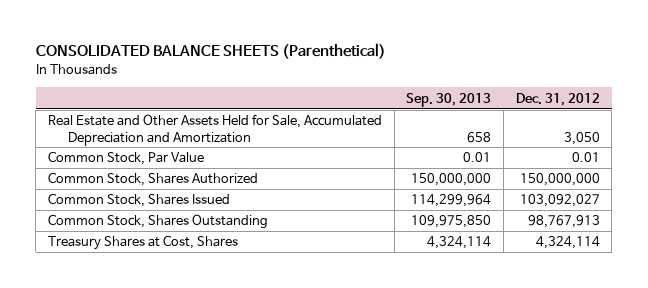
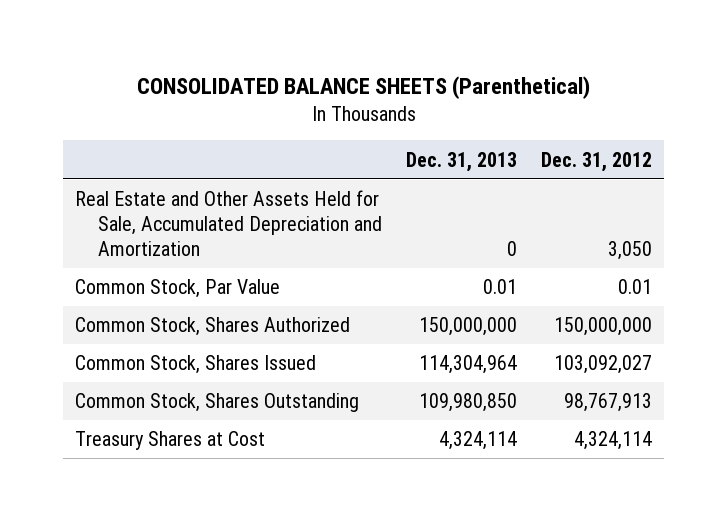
- | Sep. 30, 2013 | Dec. 31, 2012
+ | Dec. 31, 2013 | Dec. 31, 2012
- Treasury Shares at Cost, Shares | 4,324,114 | 4,324,114
+ Treasury Shares at Cost | 4,324,114 | 4,324,114

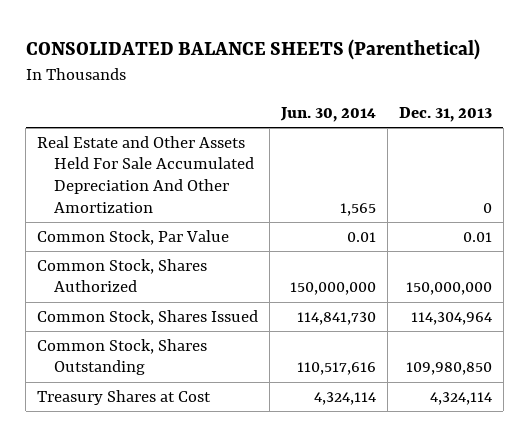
- | Dec. 31, 2013 | Dec. 31, 2012
+ | Jun. 30, 2014 | Dec. 31, 2013
- Real Estate and Other Assets Held for Sale, Accumulated Depreciation and Amortization | 0 | 3,050
+ Real Estate and Other Assets Held For Sale Accumulated Depreciation And Other Amortization | 1,565 | 0

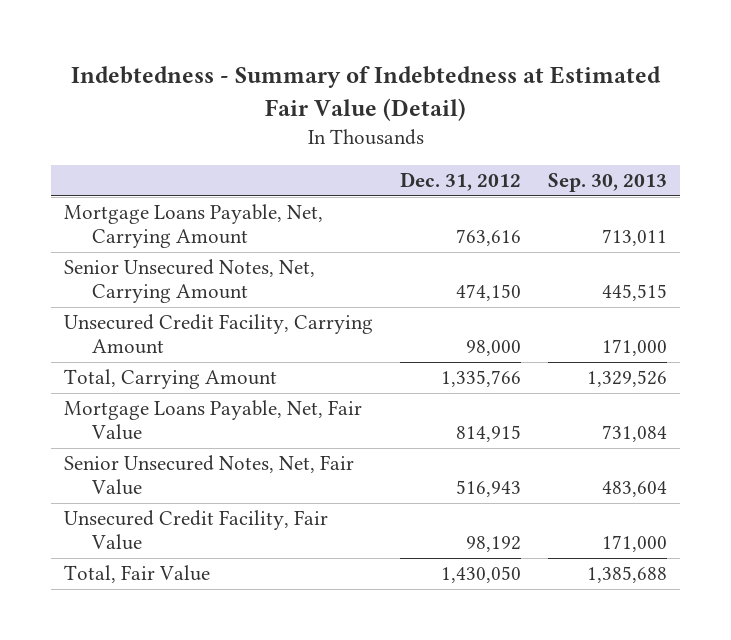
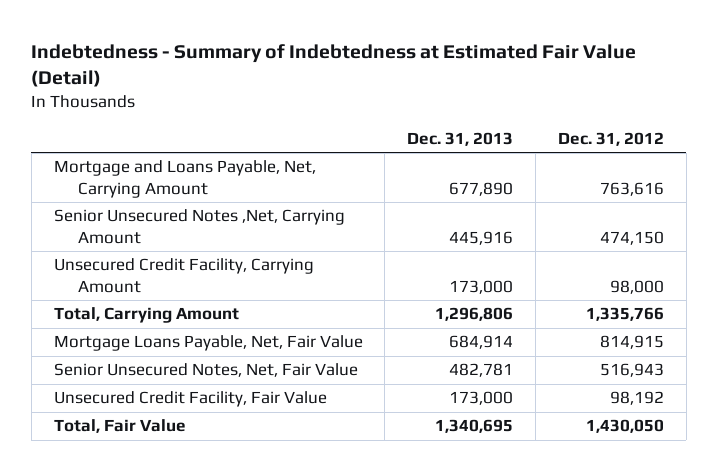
- | Dec. 31, 2012 | Sep. 30, 2013
+ | Dec. 31, 2013 | Dec. 31, 2012
- Mortgage Loans Payable, Net, Carrying Amount | 763,616 | 713,011
- Senior Unsecured Notes, Net, Carrying Amount | 474,150 | 445,515
+ Mortgage and Loans Payable, Net, Carrying Amount | 677,890 | 763,616
+ Senior Unsecured Notes ,Net, Carrying Amount | 445,916 | 474,150

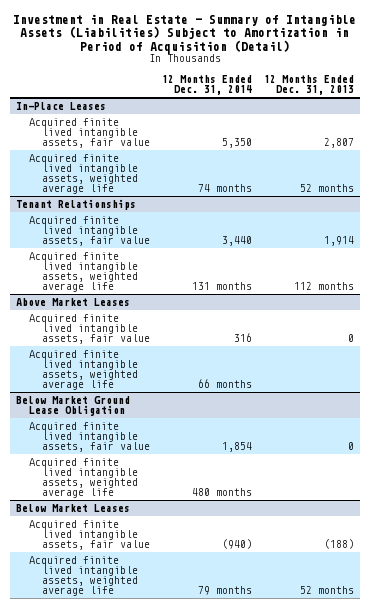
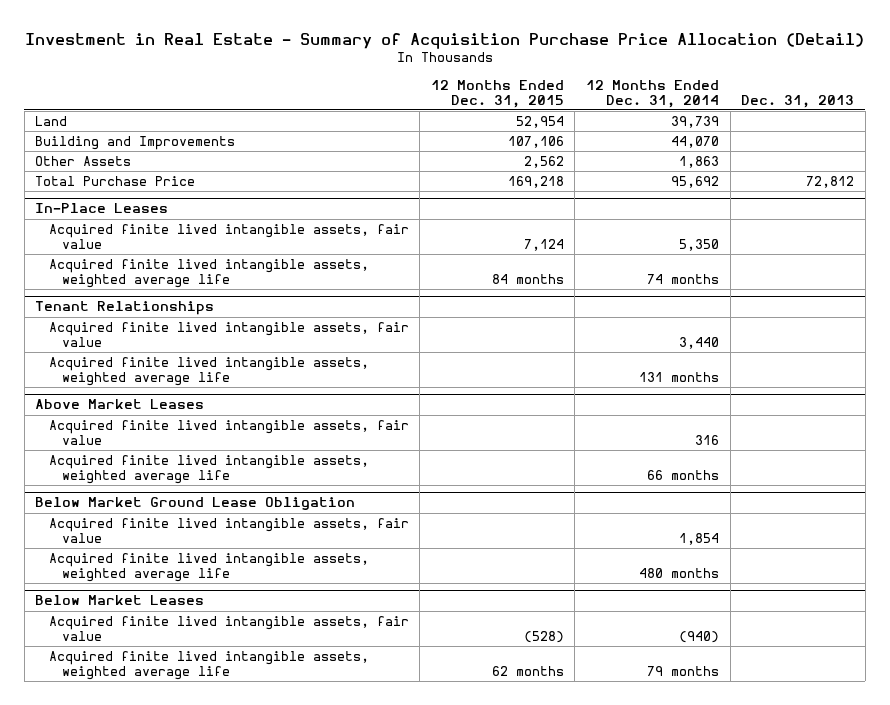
- Investment in Real Estate - Summary of Intangible Assets (Liabilities) Subject to Amortization in Period of Acquisition (Detail)
+ Investment in Real Estate - Summary of Acquisition Purchase Price Allocation (Detail)
- | 12 Months Ended Dec. 31, 2014 | 12 Months Ended Dec. 31, 2013
+ | 12 Months Ended Dec. 31, 2015 | 12 Months Ended Dec. 31, 2014 | Dec. 31, 2013
+ Land | 52,954 | 39,739 |
+ Building and Improvements | 107,106 | 44,070 |
+ Other Assets | 2,562 | 1,863 |
+ Total Purchase Price | 169,218 | 95,692 | 72,812

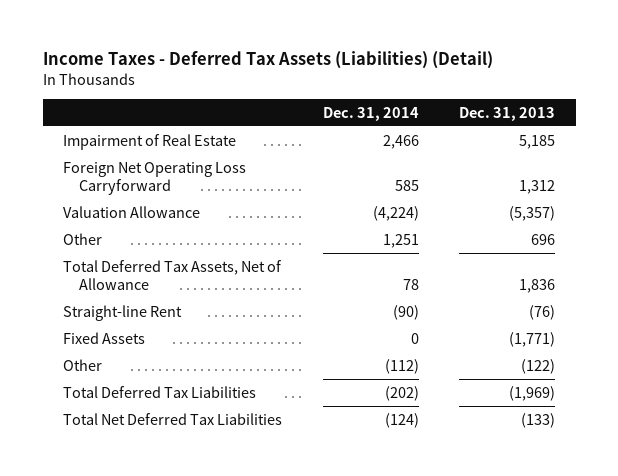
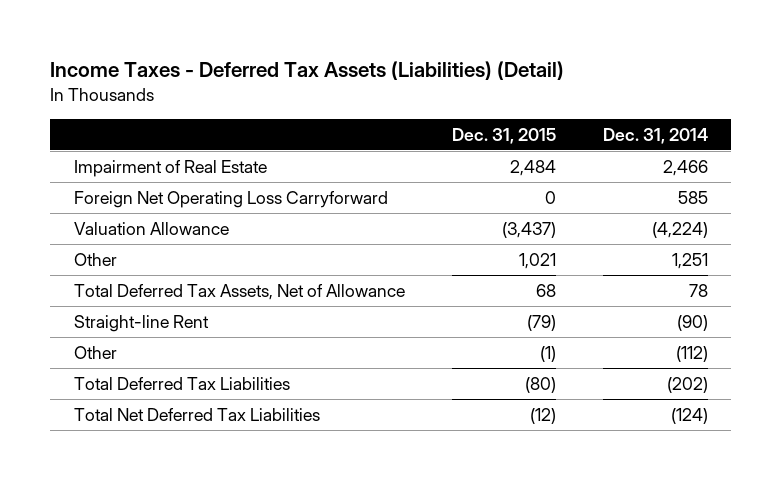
- | Dec. 31, 2014 | Dec. 31, 2013
+ | Dec. 31, 2015 | Dec. 31, 2014
- Fixed Assets | 0 | (1,771)

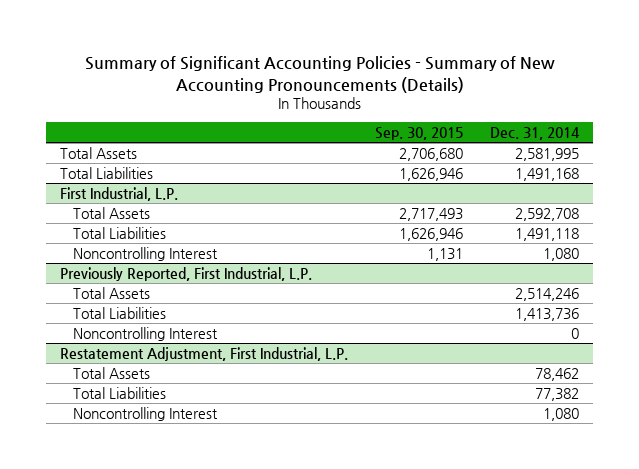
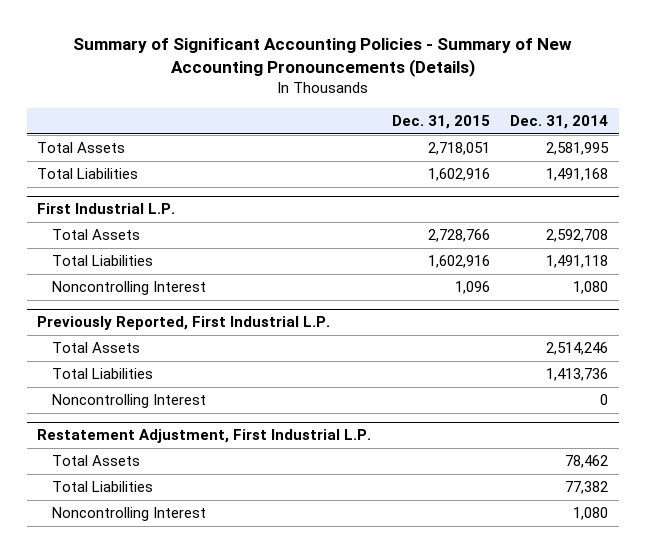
- | Sep. 30, 2015 | Dec. 31, 2014
+ | Dec. 31, 2015 | Dec. 31, 2014
- First Industrial, L.P.
+ First Industrial L.P.
- Previously Reported, First Industrial, L.P.
+ Previously Reported, First Industrial L.P.
- Restatement Adjustment, First Industrial, L.P.
+ Restatement Adjustment, First Industrial L.P.

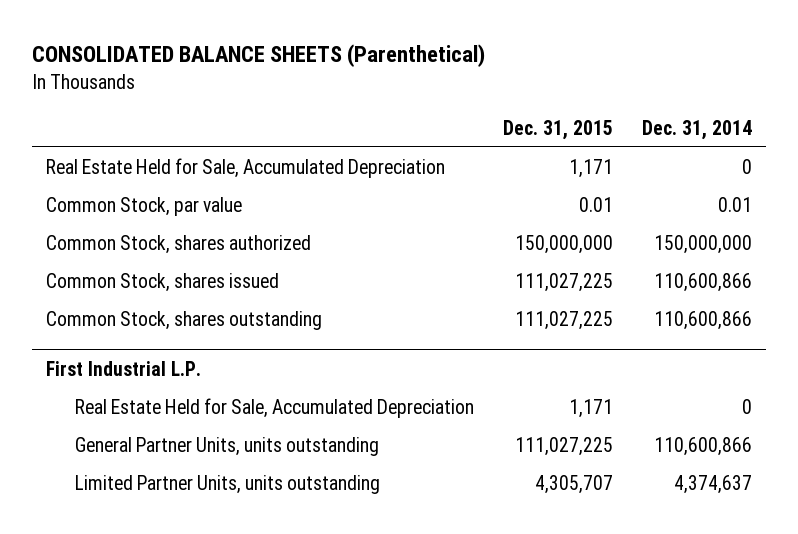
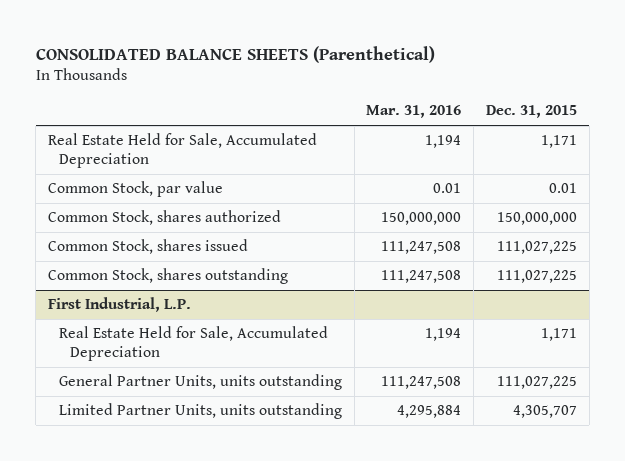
- | Dec. 31, 2015 | Dec. 31, 2014
+ | Mar. 31, 2016 | Dec. 31, 2015
- First Industrial L.P.
+ First Industrial, L.P.

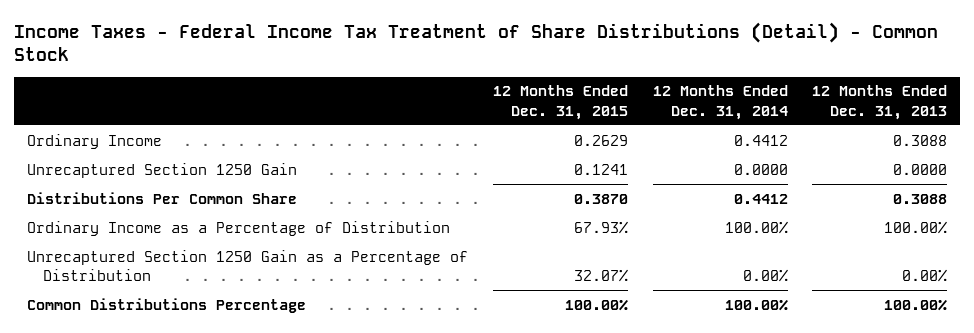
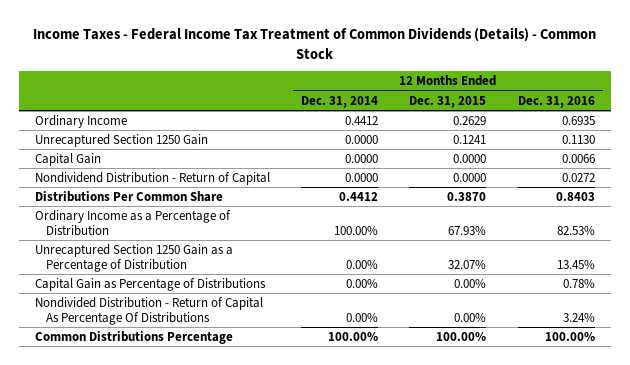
- Income Taxes - Federal Income Tax Treatment of Share Distributions (Detail) - Common Stock
+ Income Taxes - Federal Income Tax Treatment of Common Dividends (Details) - Common Stock
- | 12 Months Ended Dec. 31, 2015 | 12 Months Ended Dec. 31, 2014 | 12 Months Ended Dec. 31, 2013
+ | 12 Months Ended Dec. 31, 2014 | 12 Months Ended Dec. 31, 2015 | 12 Months Ended Dec. 31, 2016
+ Capital Gain | 0.0000 | 0.0000 | 0.0066
+ Nondividend Distribution - Return of Capital | 0.0000 | 0.0000 | 0.0272
+ Capital Gain as Percentage of Distributions | 0.00% | 0.00% | 0.78%
+ Nondivided Distribution - Return of Capital As Percentage Of Distributions | 0.00% | 0.00% | 3.24%

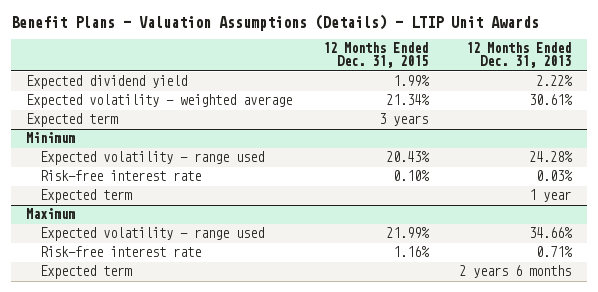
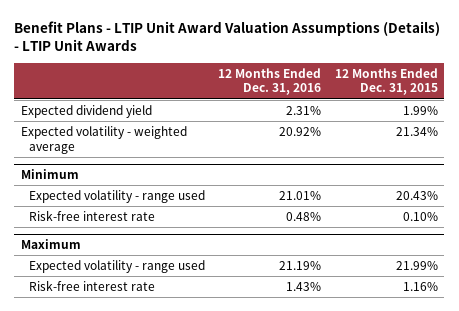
- Benefit Plans - Valuation Assumptions (Details) - LTIP Unit Awards
+ Benefit Plans - LTIP Unit Award Valuation Assumptions (Details) - LTIP Unit Awards
- | 12 Months Ended Dec. 31, 2015 | 12 Months Ended Dec. 31, 2013
+ | 12 Months Ended Dec. 31, 2016 | 12 Months Ended Dec. 31, 2015
- Expected term | 3 years |
@ Minimum
- Expected term | | 1 year
@ Maximum
- Expected term | | 2 years 6 months

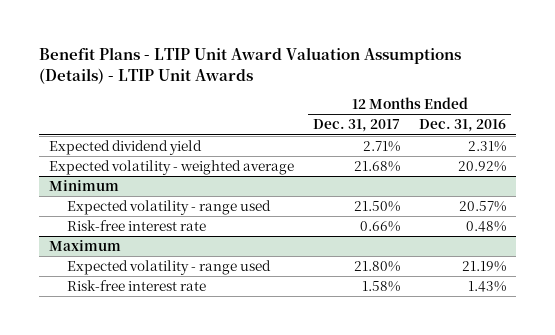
- | 12 Months Ended Dec. 31, 2016 | 12 Months Ended Dec. 31, 2015
+ | 12 Months Ended Dec. 31, 2017 | 12 Months Ended Dec. 31, 2016
@ Minimum
- Expected volatility - range used | 21.01% | 20.43%
+ Expected volatility - range used | 21.50% | 20.57%

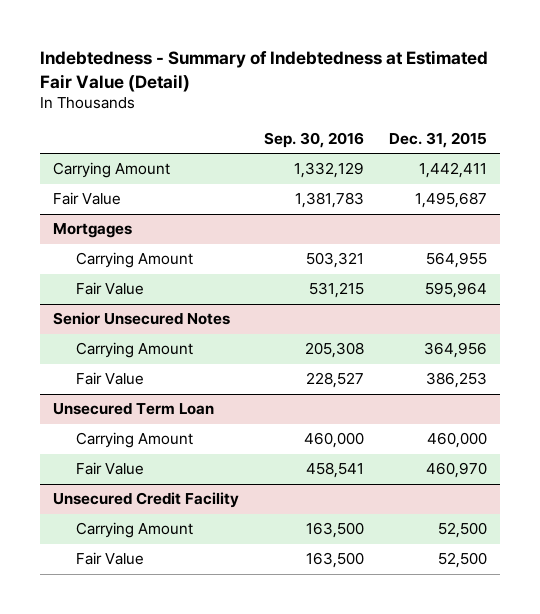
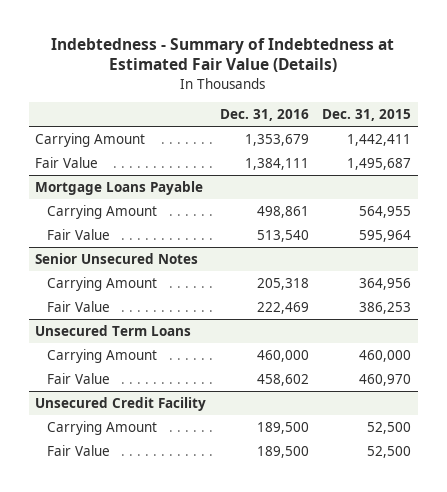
- Indebtedness - Summary of Indebtedness at Estimated Fair Value (Detail)
+ Indebtedness - Summary of Indebtedness at Estimated Fair Value (Details)
- | Sep. 30, 2016 | Dec. 31, 2015
+ | Dec. 31, 2016 | Dec. 31, 2015
- Mortgages
+ Mortgage Loans Payable
- Unsecured Term Loan
+ Unsecured Term Loans

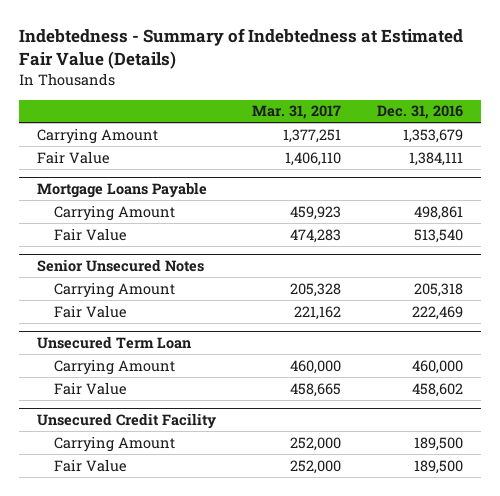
- | Dec. 31, 2016 | Dec. 31, 2015
+ | Mar. 31, 2017 | Dec. 31, 2016
- Unsecured Term Loans
+ Unsecured Term Loan

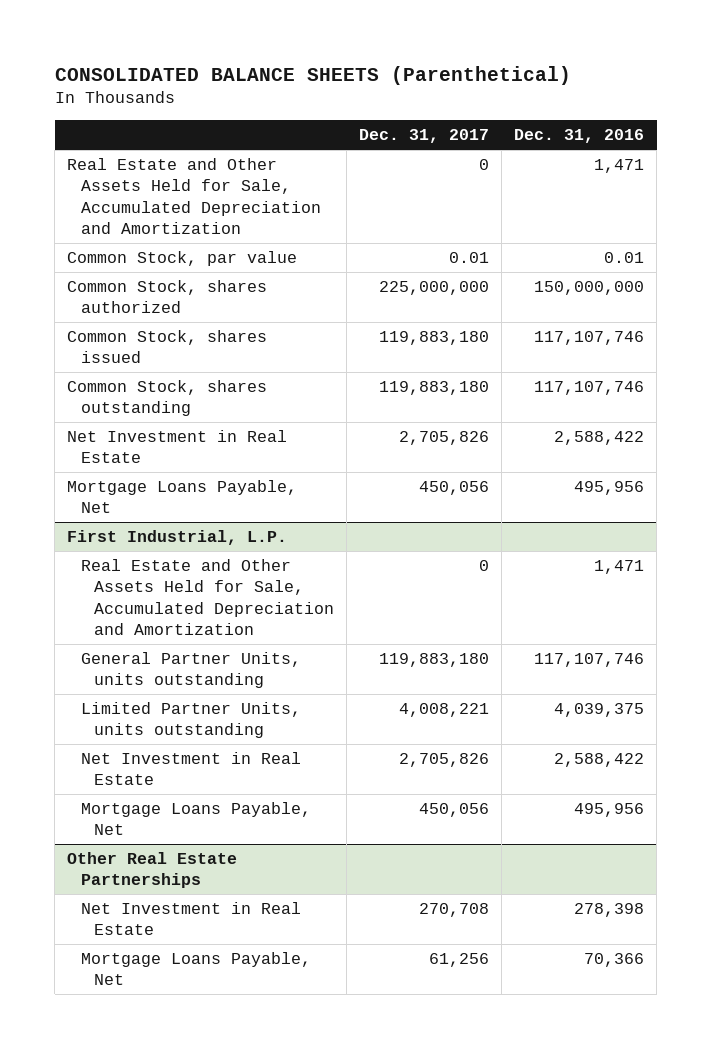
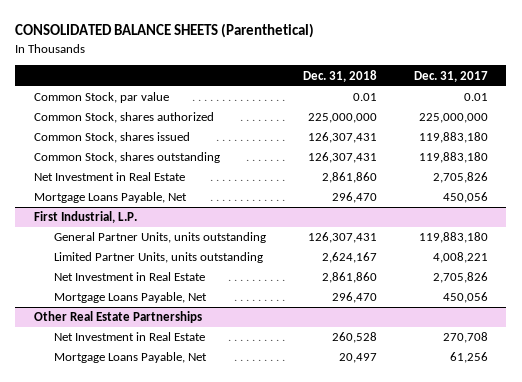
- | Dec. 31, 2017 | Dec. 31, 2016
+ | Dec. 31, 2018 | Dec. 31, 2017
- Real Estate and Other Assets Held for Sale, Accumulated Depreciation and Amortization | 0 | 1,471
@ First Industrial, L.P.
- Real Estate and Other Assets Held for Sale, Accumulated Depreciation and Amortization | 0 | 1,471

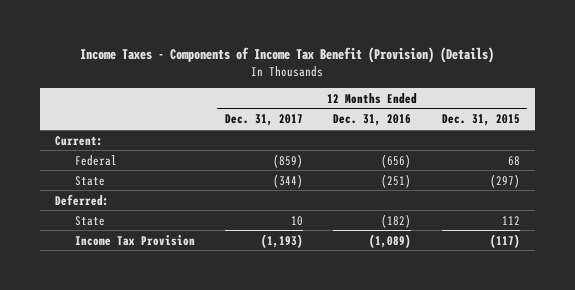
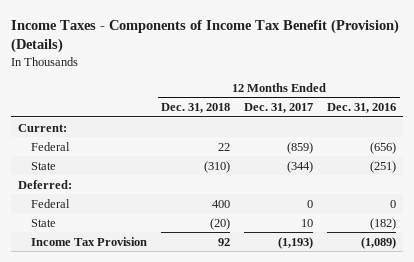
- | 12 Months Ended Dec. 31, 2017 | 12 Months Ended Dec. 31, 2016 | 12 Months Ended Dec. 31, 2015
+ | 12 Months Ended Dec. 31, 2018 | 12 Months Ended Dec. 31, 2017 | 12 Months Ended Dec. 31, 2016
+ Federal | 400 | 0 | 0

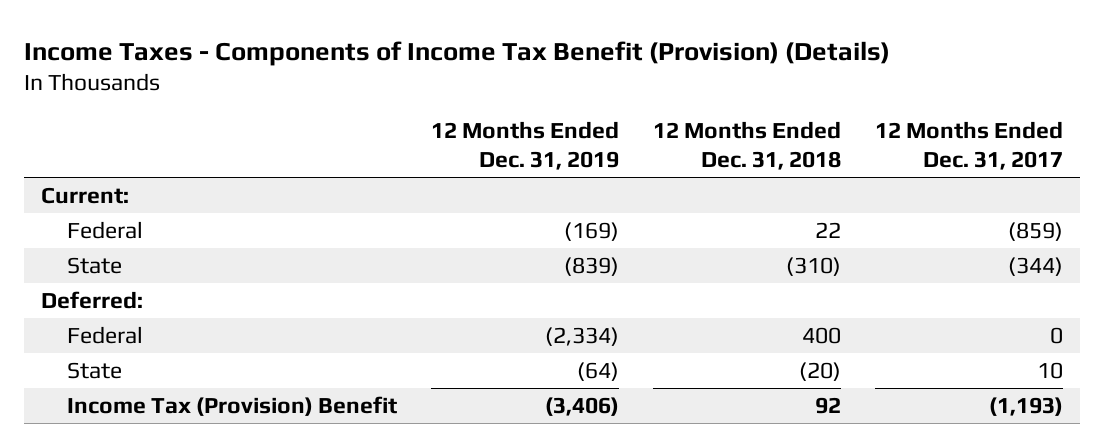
- | 12 Months Ended Dec. 31, 2018 | 12 Months Ended Dec. 31, 2017 | 12 Months Ended Dec. 31, 2016
+ | 12 Months Ended Dec. 31, 2019 | 12 Months Ended Dec. 31, 2018 | 12 Months Ended Dec. 31, 2017
- Income Tax Provision | 92 | (1,193) | (1,089)
+ Income Tax (Provision) Benefit | (3,406) | 92 | (1,193)

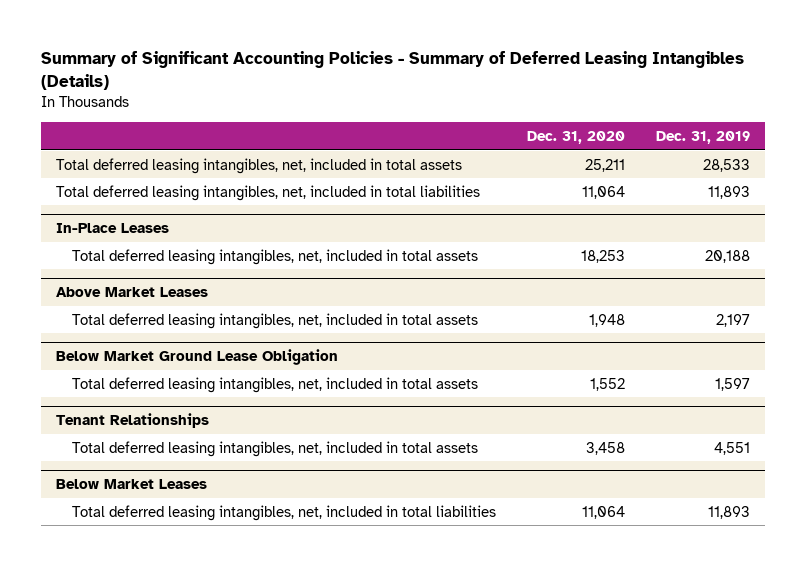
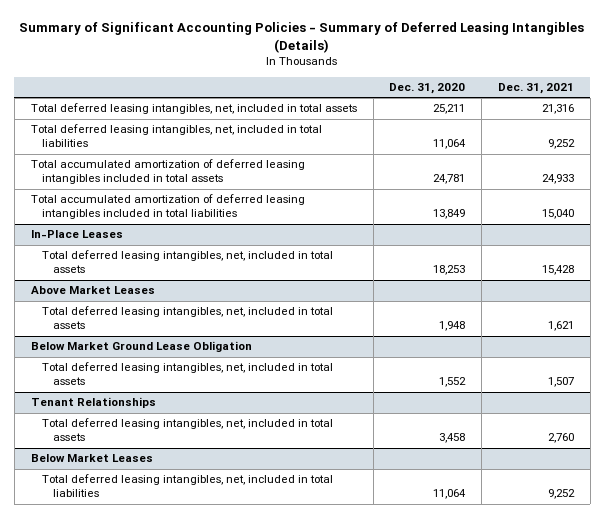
- | Dec. 31, 2020 | Dec. 31, 2019
+ | Dec. 31, 2020 | Dec. 31, 2021
+ Total accumulated amortization of deferred leasing intangibles included in total assets | 24,781 | 24,933
+ Total accumulated amortization of deferred leasing intangibles included in total liabilities | 13,849 | 15,040

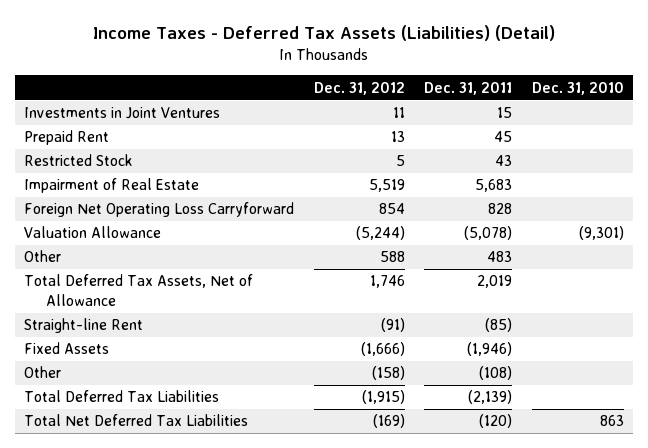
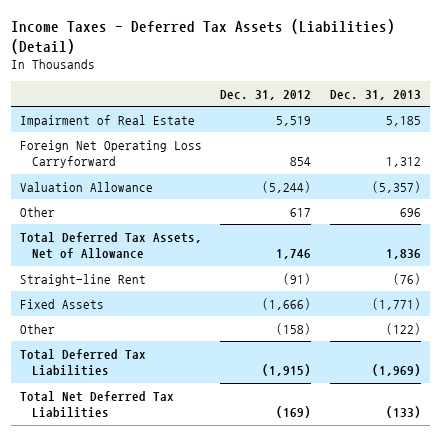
- | Dec. 31, 2012 | Dec. 31, 2011 | Dec. 31, 2010
+ | Dec. 31, 2012 | Dec. 31, 2013
- Investments in Joint Ventures | 11 | 15 |
- Prepaid Rent | 13 | 45 |
- Restricted Stock | 5 | 43 |
- Other | 588 | 483 |
+ Other | 617 | 696

